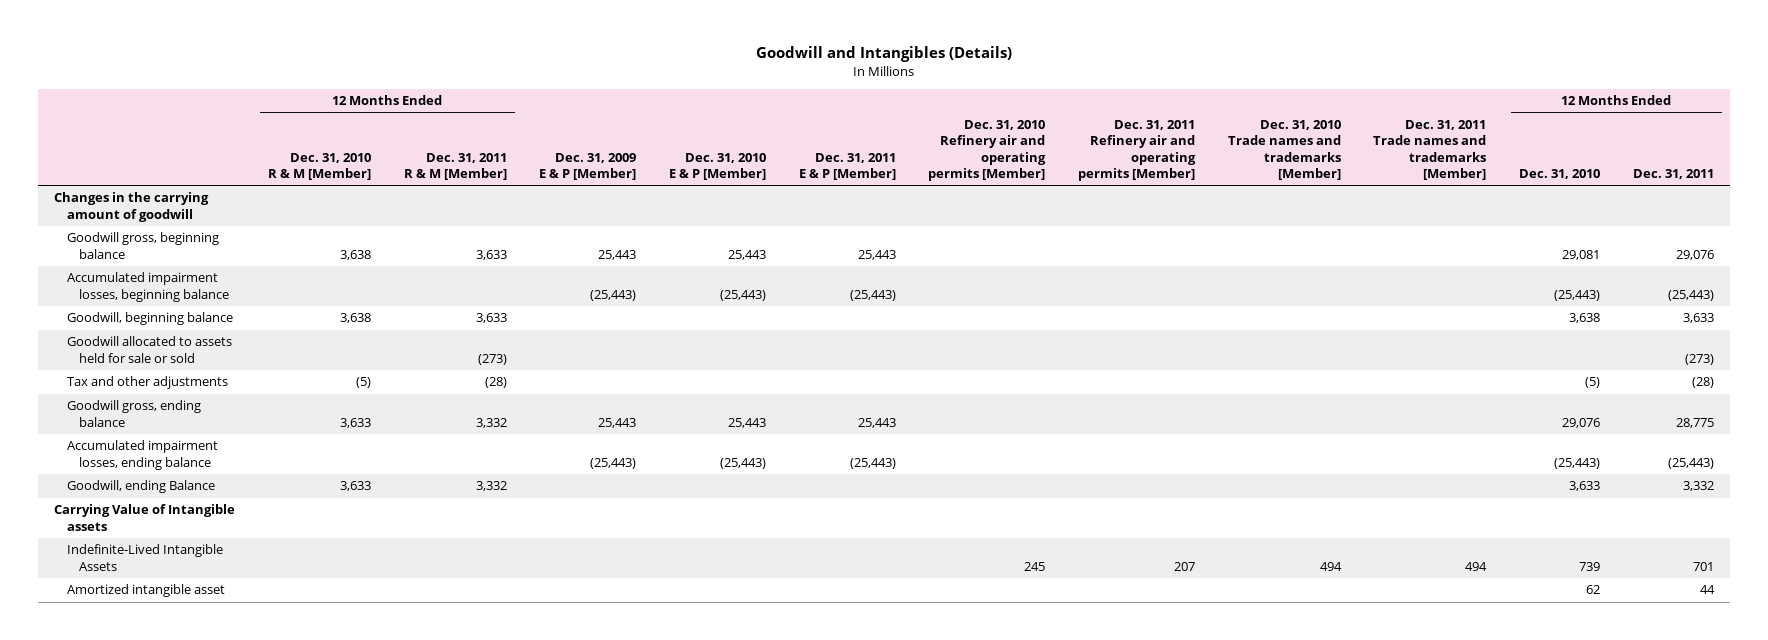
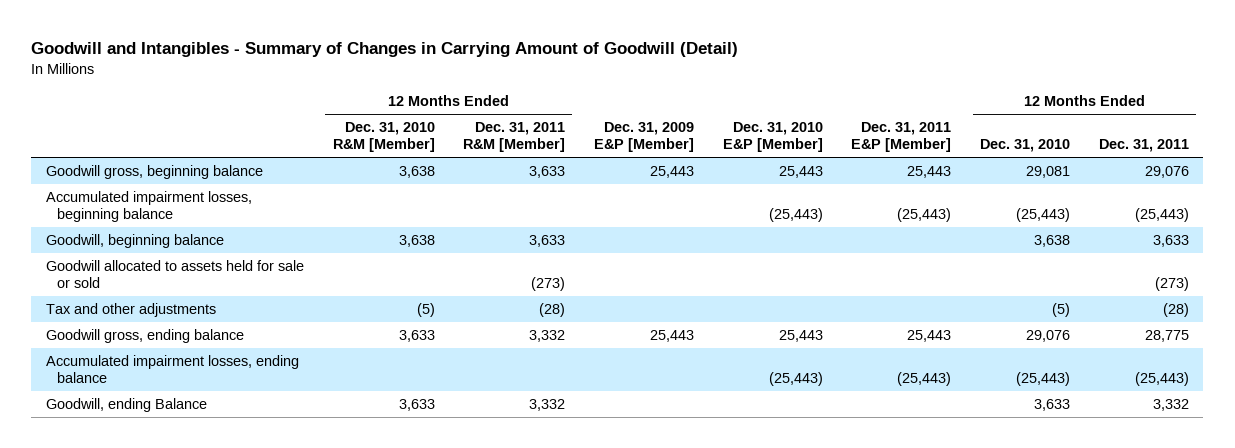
- Goodwill and Intangibles (Details)
+ Goodwill and Intangibles - Summary of Changes in Carrying Amount of Goodwill (Detail)
- | 12 Months Ended Dec. 31, 2010 R & M [Member] | 12 Months Ended Dec. 31, 2011 R & M [Member] | Dec. 31, 2009 E & P [Member] | Dec. 31, 2010 E & P [Member] | Dec. 31, 2011 E & P [Member] | Dec. 31, 2010 Refinery air and operating permits [Member] | Dec. 31, 2011 Refinery air and operating permits [Member] | Dec. 31, 2010 Trade names and trademarks [Member] | Dec. 31, 2011 Trade names and trademarks [Member] | 12 Months Ended Dec. 31, 2010 | 12 Months Ended Dec. 31, 2011
+ | 12 Months Ended Dec. 31, 2010 R&M [Member] | 12 Months Ended Dec. 31, 2011 R&M [Member] | Dec. 31, 2009 E&P [Member] | Dec. 31, 2010 E&P [Member] | Dec. 31, 2011 E&P [Member] | 12 Months Ended Dec. 31, 2010 | 12 Months Ended Dec. 31, 2011
- Changes in the carrying amount of goodwill
- Carrying Value of Intangible assets
- Indefinite-Lived Intangible Assets | | | | | | 245 | 207 | 494 | 494 | 739 | 701
- Amortized intangible asset | | | | | | | | | | 62 | 44

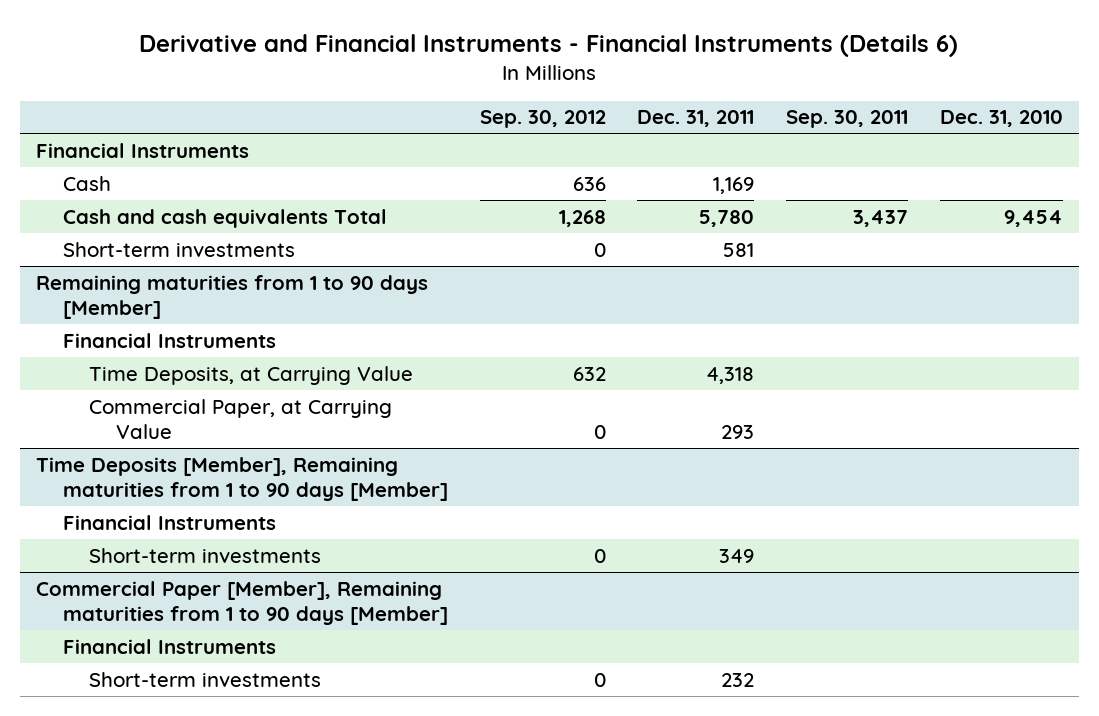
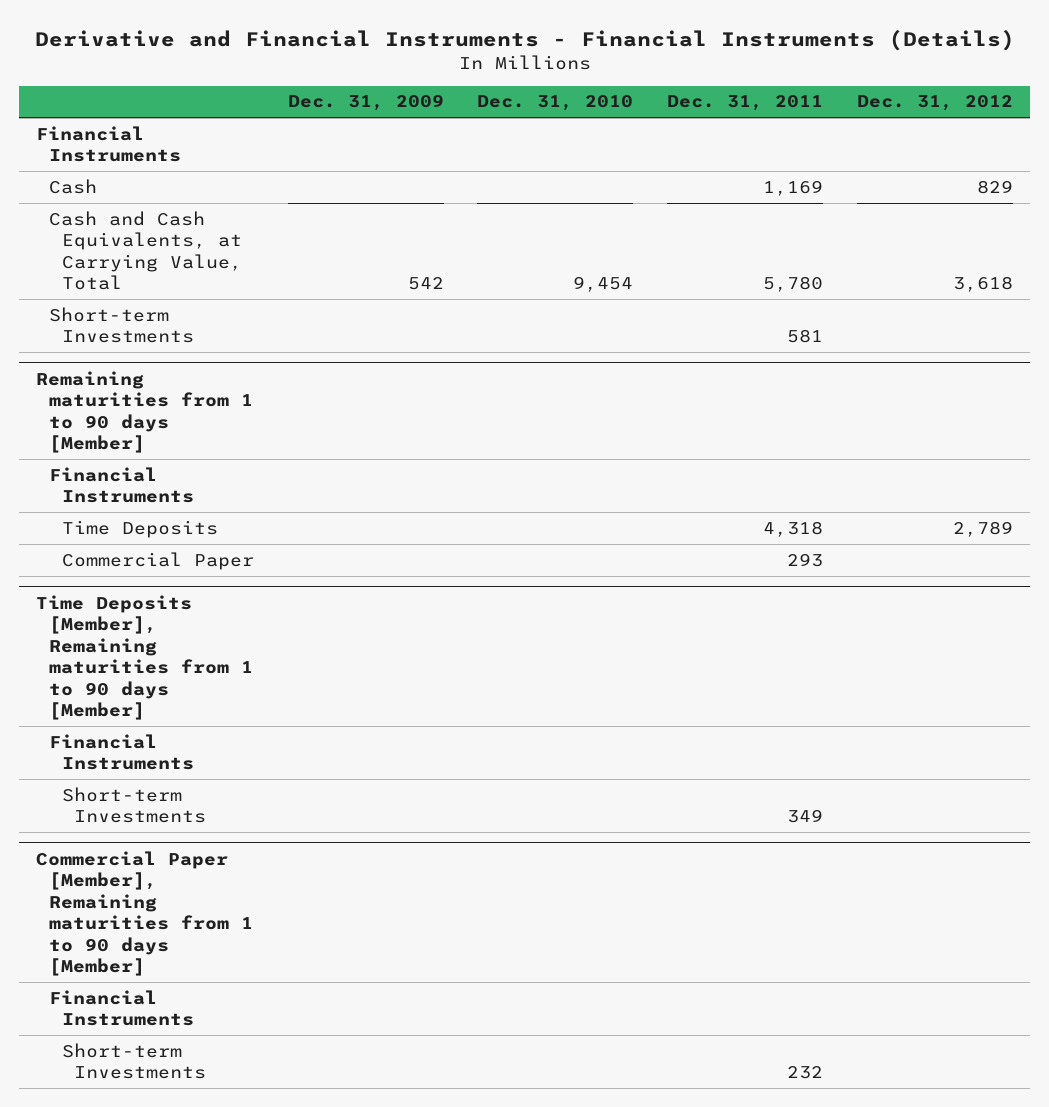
- Derivative and Financial Instruments - Financial Instruments (Details 6)
+ Derivative and Financial Instruments - Financial Instruments (Details)
- | Sep. 30, 2012 | Dec. 31, 2011 | Sep. 30, 2011 | Dec. 31, 2010
+ | Dec. 31, 2009 | Dec. 31, 2010 | Dec. 31, 2011 | Dec. 31, 2012
- Cash and cash equivalents Total | 1,268 | 5,780 | 3,437 | 9,454
- Short-term investments | 0 | 581 | |
+ Cash and Cash Equivalents, at Carrying Value, Total | 542 | 9,454 | 5,780 | 3,618
+ Short-term Investments | | | 581 |
@ Remaining maturities from 1 to 90 days [Member]
- Time Deposits, at Carrying Value | 632 | 4,318 | |
- Commercial Paper, at Carrying Value | 0 | 293 | |
+ Time Deposits | | | 4,318 | 2,789
+ Commercial Paper | | | 293 |
@ Time Deposits [Member], Remaining maturities from 1 to 90 days [Member]
- Short-term investments | 0 | 349 | |
+ Short-term Investments | | | 349 |
@ Commercial Paper [Member], Remaining maturities from 1 to 90 days [Member]
- Short-term investments | 0 | 232 | |
+ Short-term Investments | | | 232 |

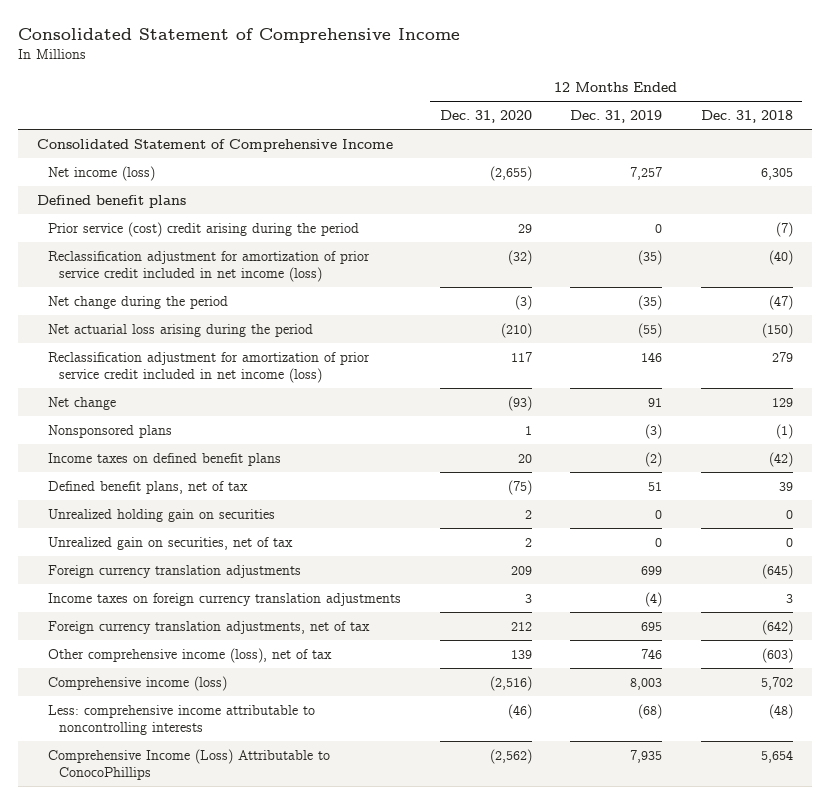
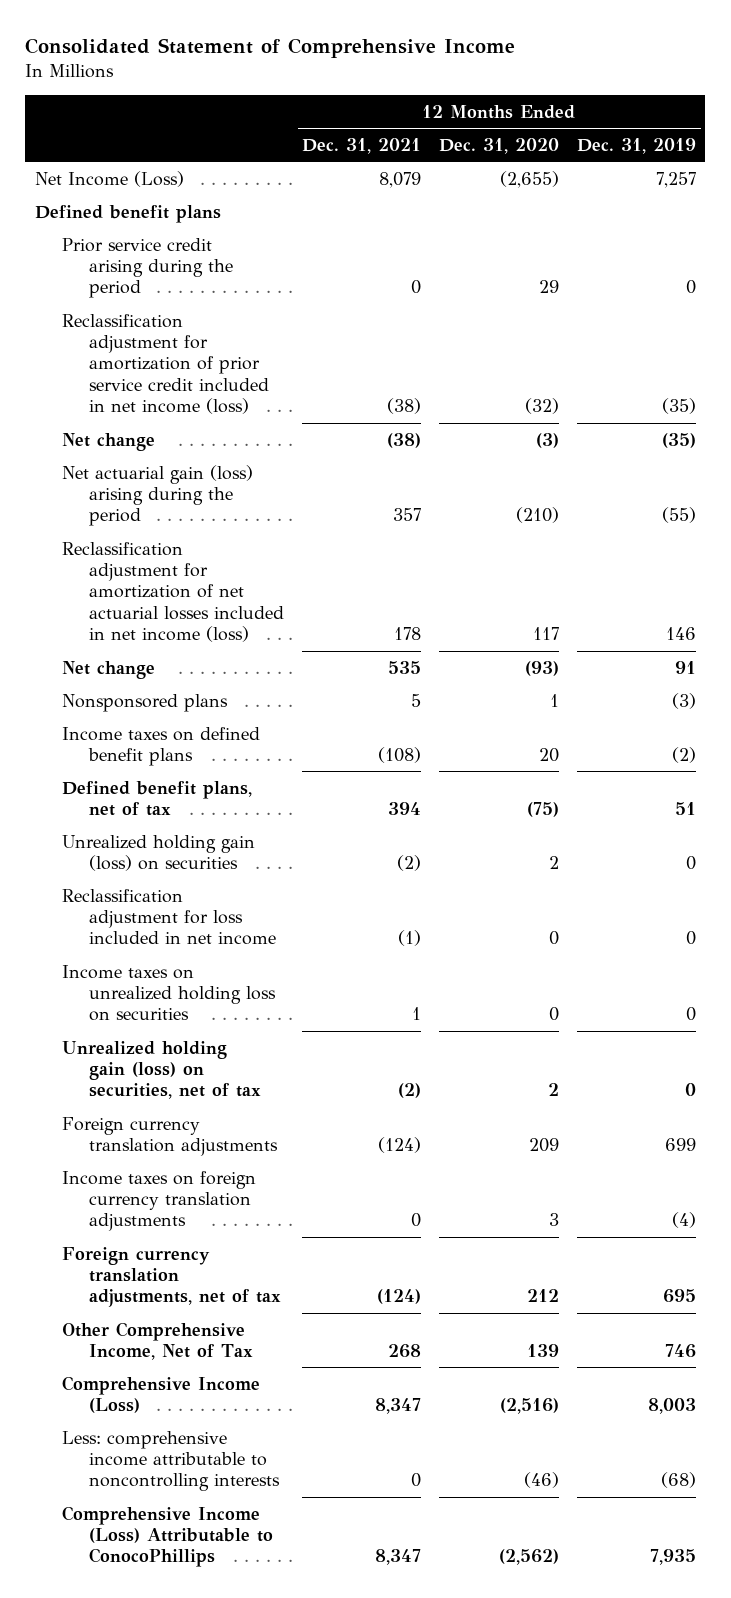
- | 12 Months Ended Dec. 31, 2020 | 12 Months Ended Dec. 31, 2019 | 12 Months Ended Dec. 31, 2018
+ | 12 Months Ended Dec. 31, 2021 | 12 Months Ended Dec. 31, 2020 | 12 Months Ended Dec. 31, 2019
- Consolidated Statement of Comprehensive Income
- Net income (loss) | (2,655) | 7,257 | 6,305
+ Net Income (Loss) | 8,079 | (2,655) | 7,257
- Prior service (cost) credit arising during the period | 29 | 0 | (7)
+ Prior service credit arising during the period | 0 | 29 | 0
- Net change during the period | (3) | (35) | (47)
- Net actuarial loss arising during the period | (210) | (55) | (150)
- Reclassification adjustment for amortization of prior service credit included in net income (loss) | 117 | 146 | 279
+ Net change | (38) | (3) | (35)
+ Net actuarial gain (loss) arising during the period | 357 | (210) | (55)
+ Reclassification adjustment for amortization of net actuarial losses included in net income (loss) | 178 | 117 | 146
- Unrealized holding gain on securities | 2 | 0 | 0
- Unrealized gain on securities, net of tax | 2 | 0 | 0
+ Unrealized holding gain (loss) on securities | (2) | 2 | 0
+ Reclassification adjustment for loss included in net income | (1) | 0 | 0
+ Income taxes on unrealized holding loss on securities | 1 | 0 | 0
+ Unrealized holding gain (loss) on securities, net of tax | (2) | 2 | 0
- Other comprehensive income (loss), net of tax | 139 | 746 | (603)
- Comprehensive income (loss) | (2,516) | 8,003 | 5,702
+ Other Comprehensive Income, Net of Tax | 268 | 139 | 746
+ Comprehensive Income (Loss) | 8,347 | (2,516) | 8,003

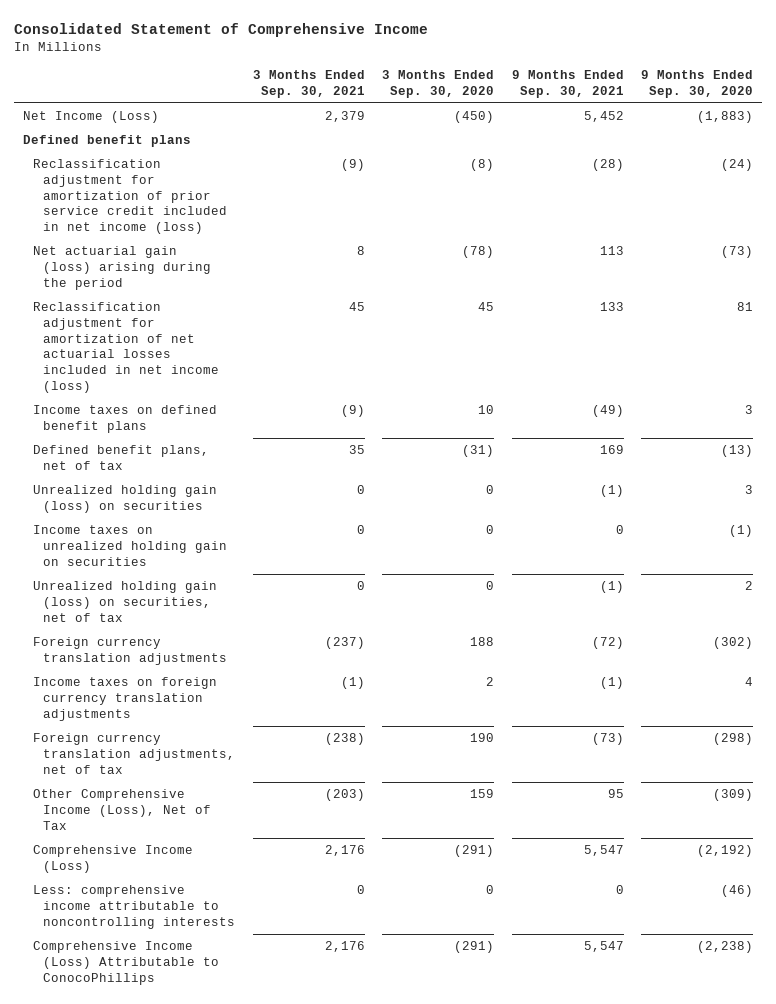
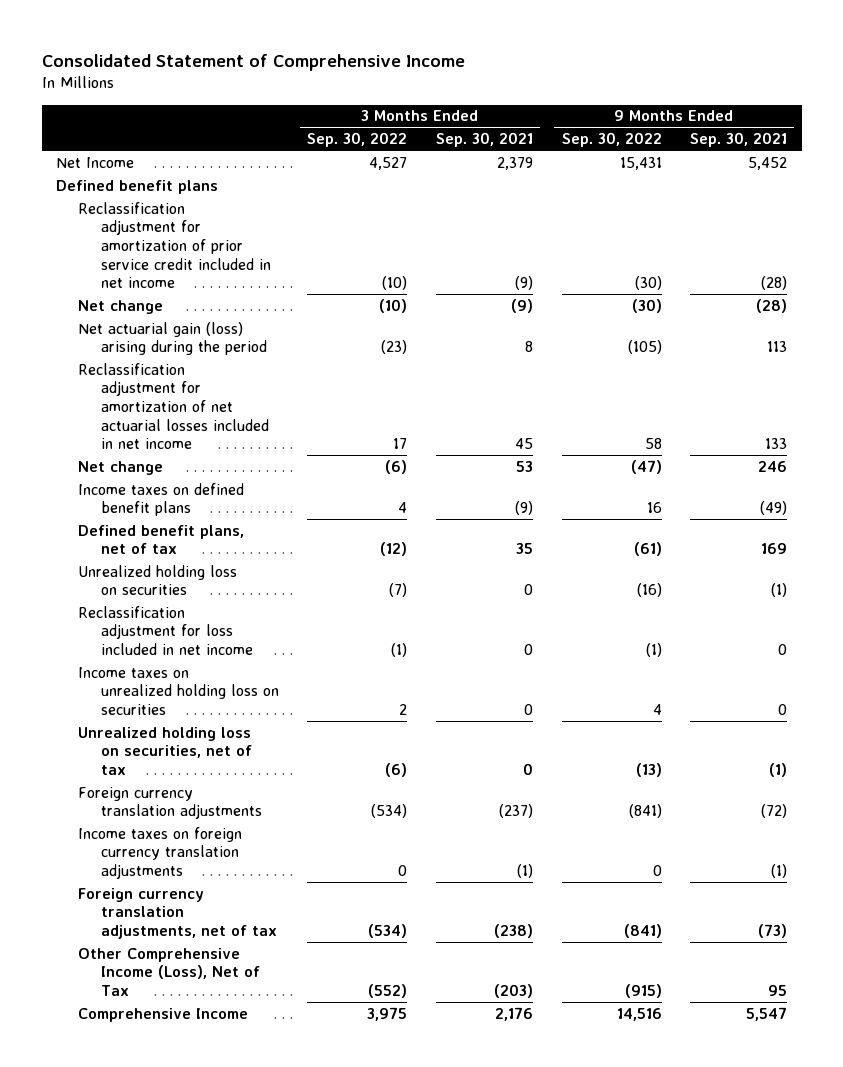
- | 3 Months Ended Sep. 30, 2021 | 3 Months Ended Sep. 30, 2020 | 9 Months Ended Sep. 30, 2021 | 9 Months Ended Sep. 30, 2020
+ | 3 Months Ended Sep. 30, 2022 | 3 Months Ended Sep. 30, 2021 | 9 Months Ended Sep. 30, 2022 | 9 Months Ended Sep. 30, 2021
- Net Income (Loss) | 2,379 | (450) | 5,452 | (1,883)
+ Net Income | 4,527 | 2,379 | 15,431 | 5,452
- Reclassification adjustment for amortization of prior service credit included in net income (loss) | (9) | (8) | (28) | (24)
+ Reclassification adjustment for amortization of prior service credit included in net income | (10) | (9) | (30) | (28)
+ Net change | (10) | (9) | (30) | (28)
- Reclassification adjustment for amortization of net actuarial losses included in net income (loss) | 45 | 45 | 133 | 81
+ Reclassification adjustment for amortization of net actuarial losses included in net income | 17 | 45 | 58 | 133
+ Net change | (6) | 53 | (47) | 246
- Unrealized holding gain (loss) on securities | 0 | 0 | (1) | 3
- Income taxes on unrealized holding gain on securities | 0 | 0 | 0 | (1)
- Unrealized holding gain (loss) on securities, net of tax | 0 | 0 | (1) | 2
+ Unrealized holding loss on securities | (7) | 0 | (16) | (1)
+ Reclassification adjustment for loss included in net income | (1) | 0 | (1) | 0
+ Income taxes on unrealized holding loss on securities | 2 | 0 | 4 | 0
+ Unrealized holding loss on securities, net of tax | (6) | 0 | (13) | (1)
- Comprehensive Income (Loss) | 2,176 | (291) | 5,547 | (2,192)
- Less: comprehensive income attributable to noncontrolling interests | 0 | 0 | 0 | (46)
- Comprehensive Income (Loss) Attributable to ConocoPhillips | 2,176 | (291) | 5,547 | (2,238)
+ Comprehensive Income | 3,975 | 2,176 | 14,516 | 5,547

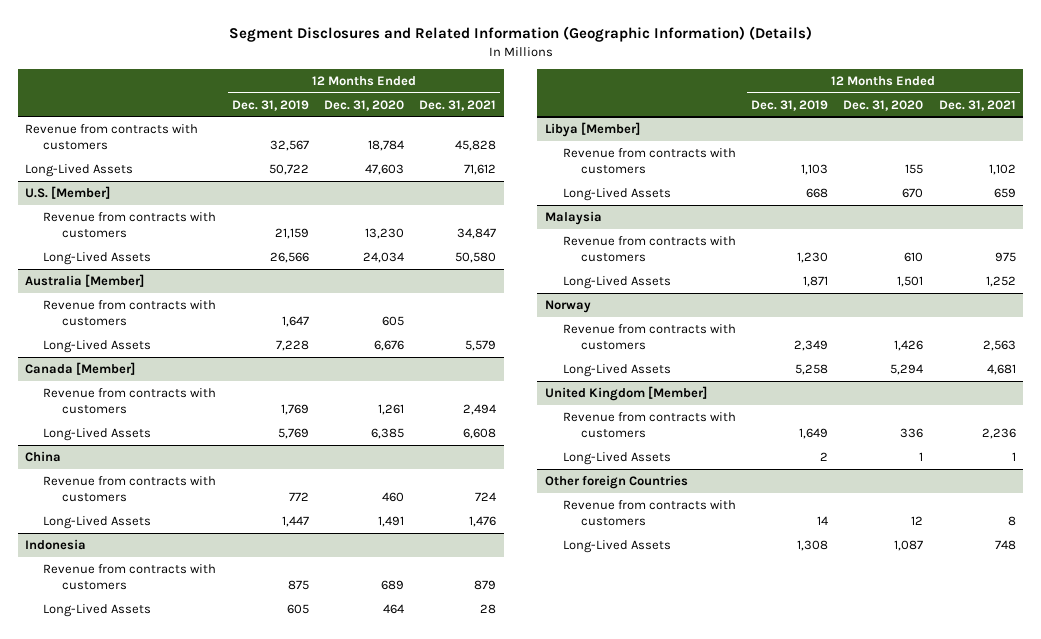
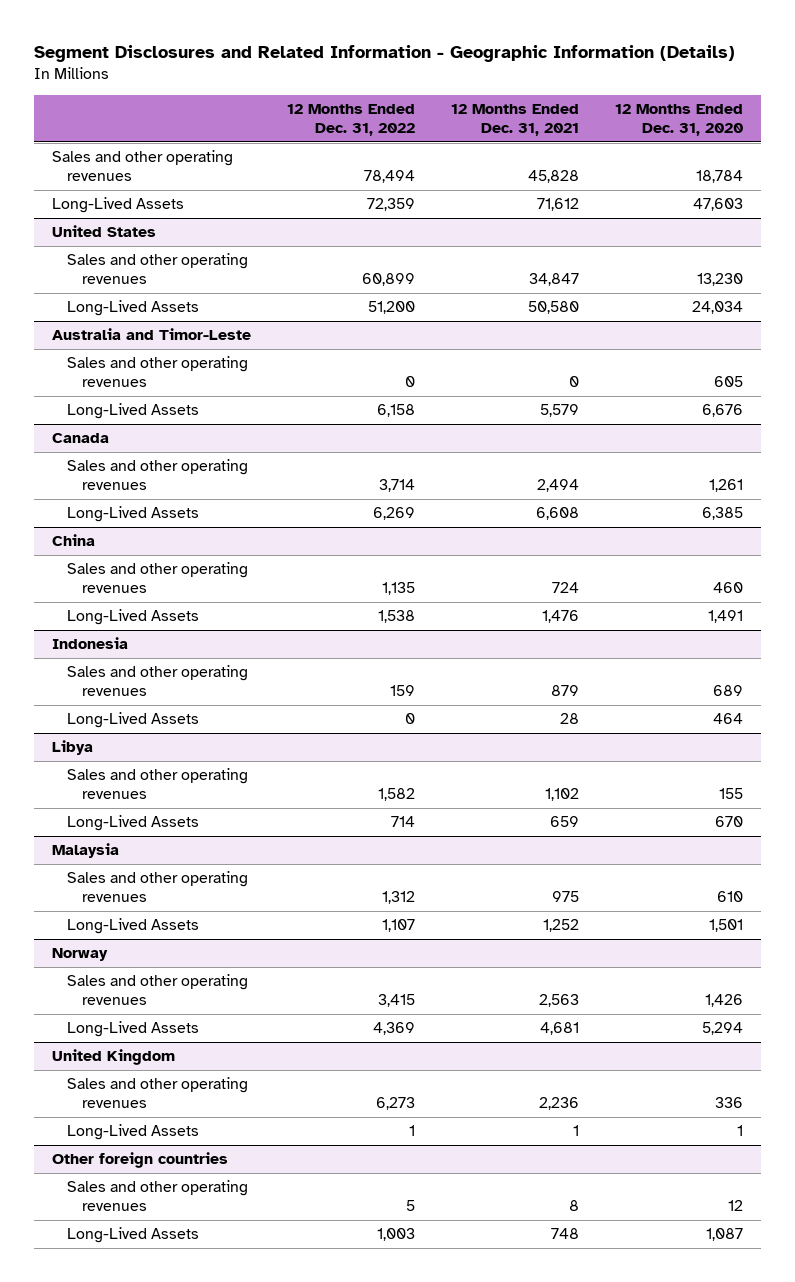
- Segment Disclosures and Related Information (Geographic Information) (Details)
+ Segment Disclosures and Related Information - Geographic Information (Details)
- | 12 Months Ended Dec. 31, 2019 | 12 Months Ended Dec. 31, 2020 | 12 Months Ended Dec. 31, 2021
+ | 12 Months Ended Dec. 31, 2022 | 12 Months Ended Dec. 31, 2021 | 12 Months Ended Dec. 31, 2020
- Revenue from contracts with customers | 32,567 | 18,784 | 45,828
+ Sales and other operating revenues | 78,494 | 45,828 | 18,784
- U.S. [Member]
- Revenue from contracts with customers | 21,159 | 13,230 | 34,847
+ United States
+ Sales and other operating revenues | 60,899 | 34,847 | 13,230
- Australia [Member]
- Revenue from contracts with customers | 1,647 | 605 |
+ Australia and Timor-Leste
+ Sales and other operating revenues | 0 | 0 | 605
- Canada [Member]
- Revenue from contracts with customers | 1,769 | 1,261 | 2,494
+ Canada
+ Sales and other operating revenues | 3,714 | 2,494 | 1,261
@ China
- Revenue from contracts with customers | 772 | 460 | 724
+ Sales and other operating revenues | 1,135 | 724 | 460
@ Indonesia
- Revenue from contracts with customers | 875 | 689 | 879
+ Sales and other operating revenues | 159 | 879 | 689
- Libya [Member]
- Revenue from contracts with customers | 1,103 | 155 | 1,102
+ Libya
+ Sales and other operating revenues | 1,582 | 1,102 | 155
@ Malaysia
- Revenue from contracts with customers | 1,230 | 610 | 975
+ Sales and other operating revenues | 1,312 | 975 | 610
@ Norway
- Revenue from contracts with customers | 2,349 | 1,426 | 2,563
+ Sales and other operating revenues | 3,415 | 2,563 | 1,426
- United Kingdom [Member]
- Revenue from contracts with customers | 1,649 | 336 | 2,236
+ United Kingdom
+ Sales and other operating revenues | 6,273 | 2,236 | 336
- Other foreign Countries
- Revenue from contracts with customers | 14 | 12 | 8
+ Other foreign countries
+ Sales and other operating revenues | 5 | 8 | 12

